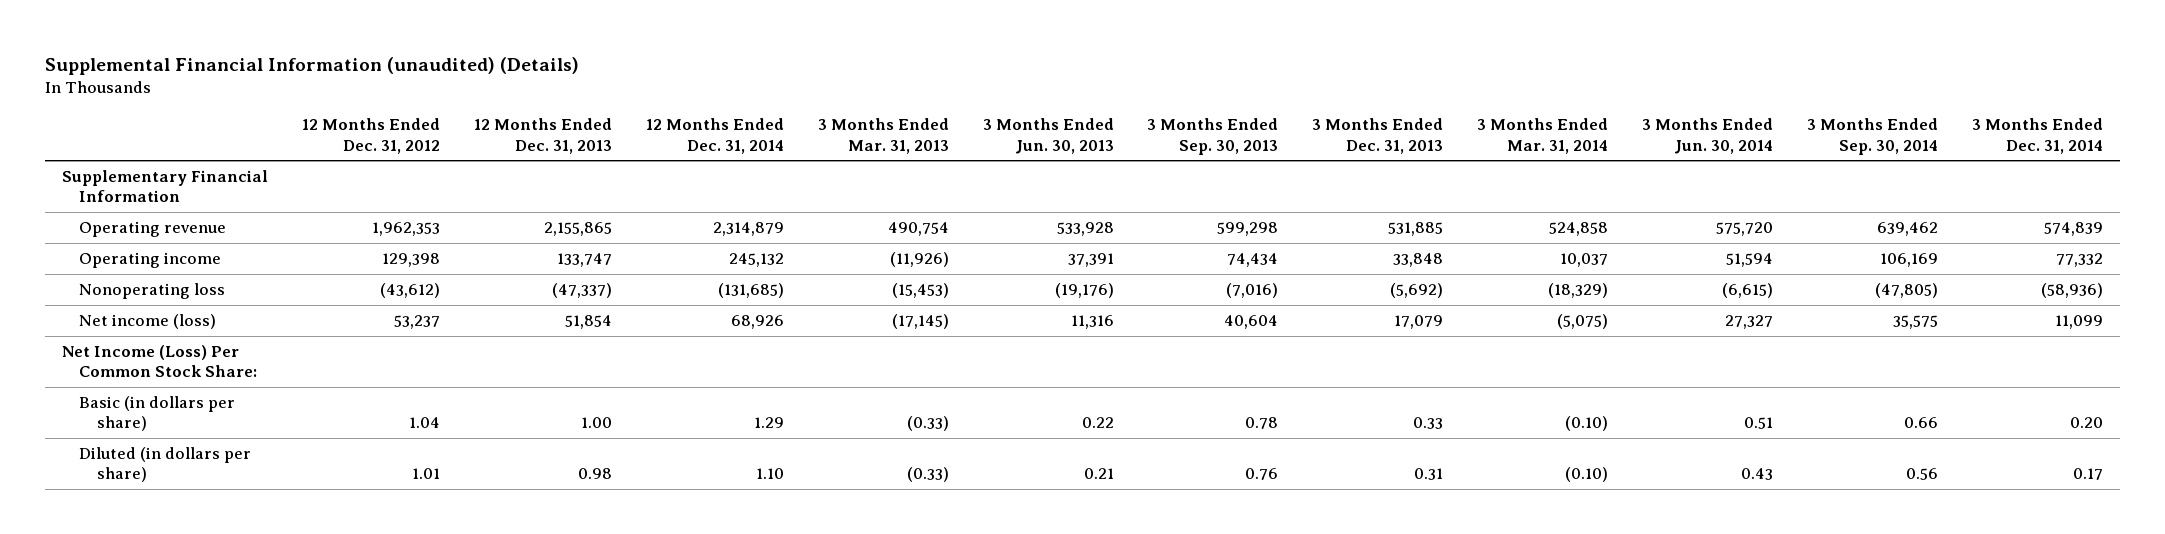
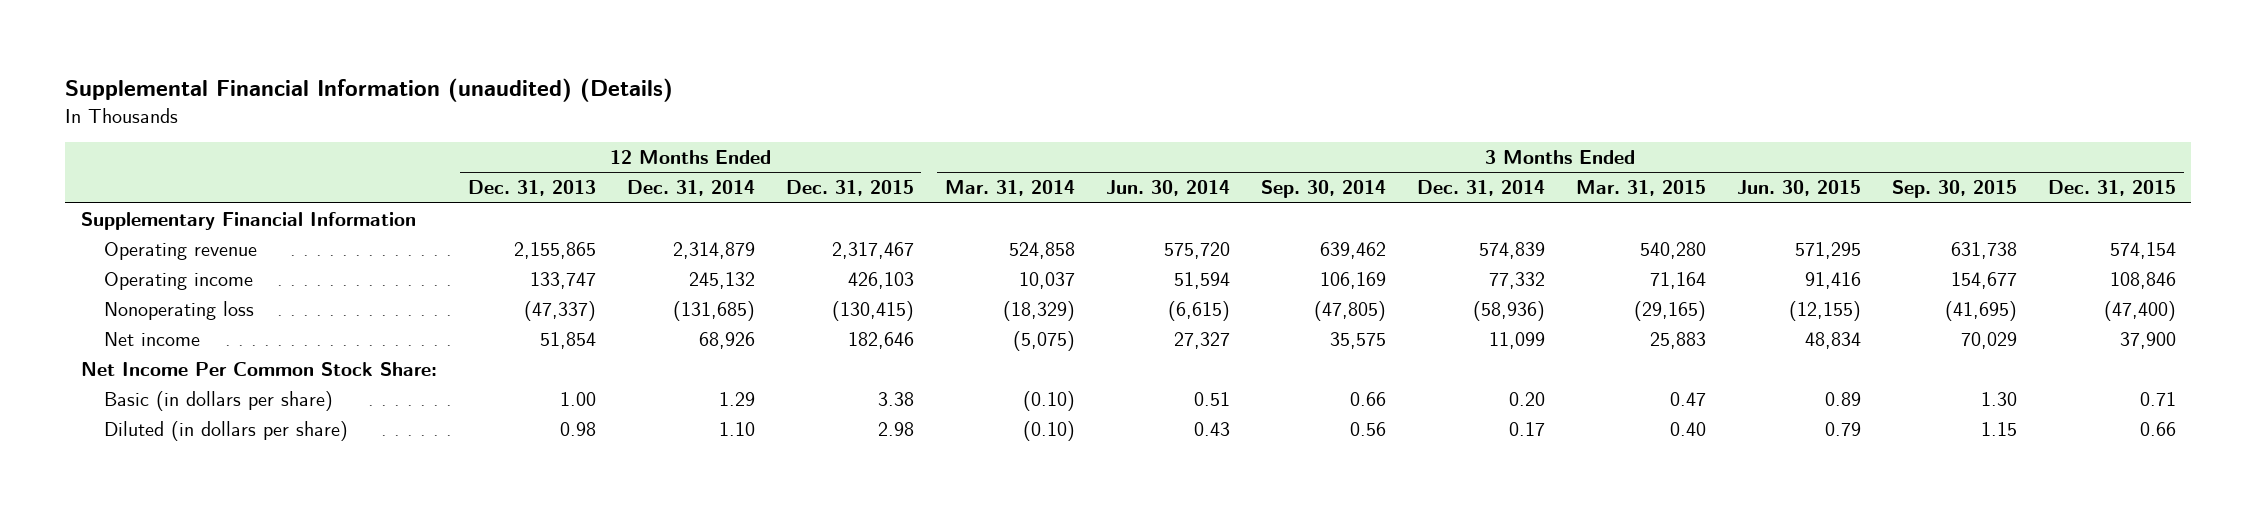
- | 12 Months Ended Dec. 31, 2012 | 12 Months Ended Dec. 31, 2013 | 12 Months Ended Dec. 31, 2014 | 3 Months Ended Mar. 31, 2013 | 3 Months Ended Jun. 30, 2013 | 3 Months Ended Sep. 30, 2013 | 3 Months Ended Dec. 31, 2013 | 3 Months Ended Mar. 31, 2014 | 3 Months Ended Jun. 30, 2014 | 3 Months Ended Sep. 30, 2014 | 3 Months Ended Dec. 31, 2014
+ | 12 Months Ended Dec. 31, 2013 | 12 Months Ended Dec. 31, 2014 | 12 Months Ended Dec. 31, 2015 | 3 Months Ended Mar. 31, 2014 | 3 Months Ended Jun. 30, 2014 | 3 Months Ended Sep. 30, 2014 | 3 Months Ended Dec. 31, 2014 | 3 Months Ended Mar. 31, 2015 | 3 Months Ended Jun. 30, 2015 | 3 Months Ended Sep. 30, 2015 | 3 Months Ended Dec. 31, 2015
- Net income (loss) | 53,237 | 51,854 | 68,926 | (17,145) | 11,316 | 40,604 | 17,079 | (5,075) | 27,327 | 35,575 | 11,099
- Net Income (Loss) Per Common Stock Share:
+ Net income | 51,854 | 68,926 | 182,646 | (5,075) | 27,327 | 35,575 | 11,099 | 25,883 | 48,834 | 70,029 | 37,900
+ Net Income Per Common Stock Share:

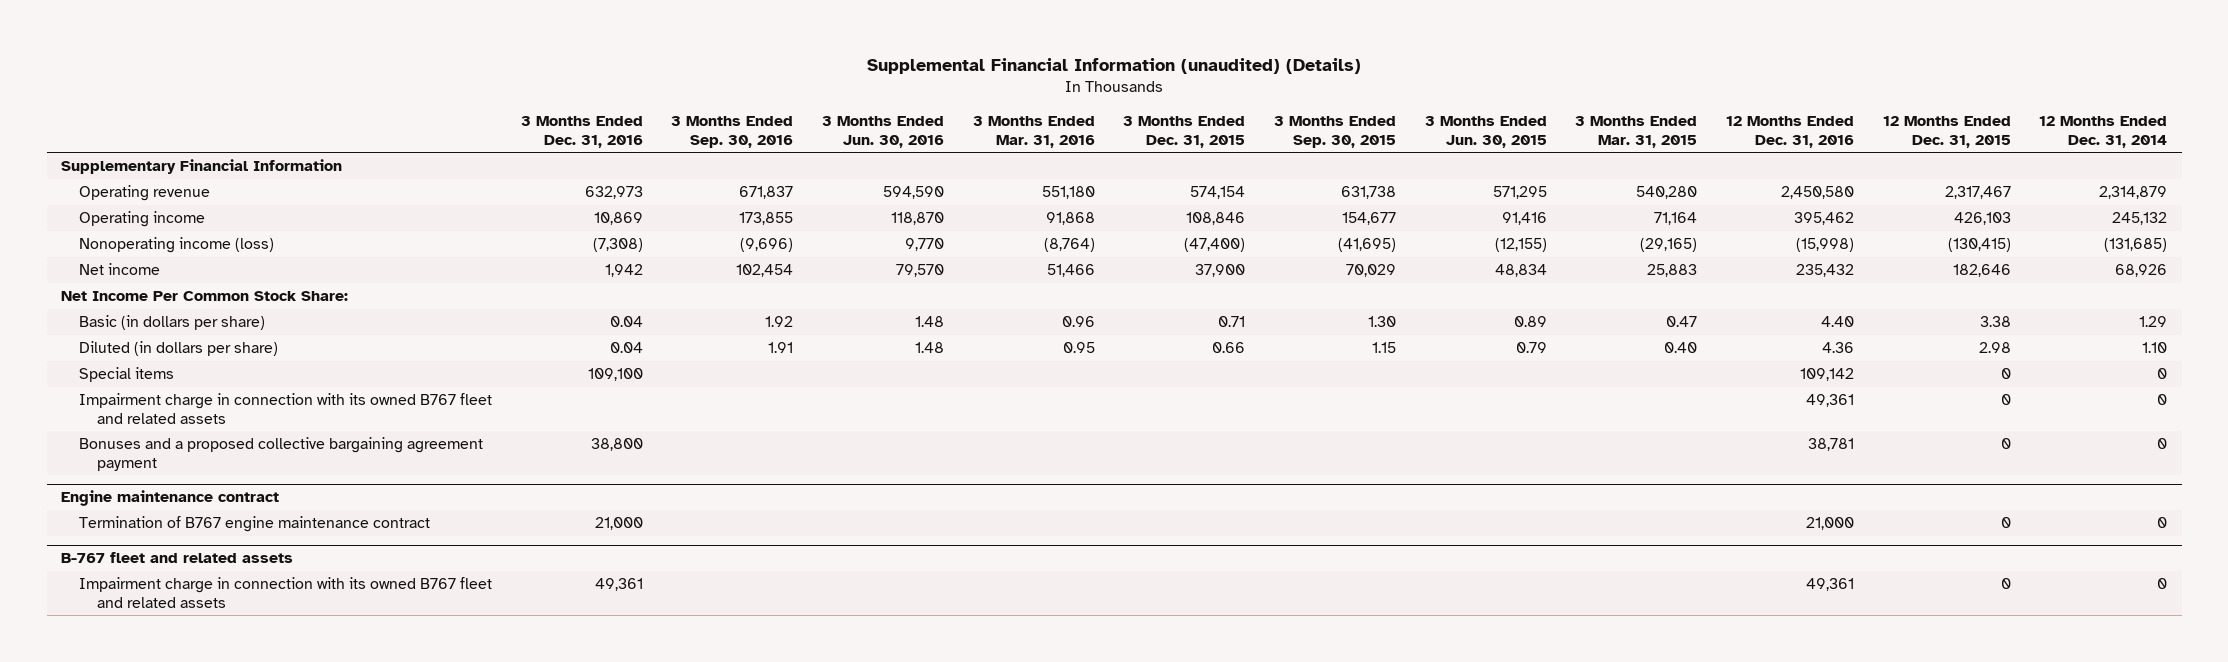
- | 12 Months Ended Dec. 31, 2013 | 12 Months Ended Dec. 31, 2014 | 12 Months Ended Dec. 31, 2015 | 3 Months Ended Mar. 31, 2014 | 3 Months Ended Jun. 30, 2014 | 3 Months Ended Sep. 30, 2014 | 3 Months Ended Dec. 31, 2014 | 3 Months Ended Mar. 31, 2015 | 3 Months Ended Jun. 30, 2015 | 3 Months Ended Sep. 30, 2015 | 3 Months Ended Dec. 31, 2015
+ | 3 Months Ended Dec. 31, 2016 | 3 Months Ended Sep. 30, 2016 | 3 Months Ended Jun. 30, 2016 | 3 Months Ended Mar. 31, 2016 | 3 Months Ended Dec. 31, 2015 | 3 Months Ended Sep. 30, 2015 | 3 Months Ended Jun. 30, 2015 | 3 Months Ended Mar. 31, 2015 | 12 Months Ended Dec. 31, 2016 | 12 Months Ended Dec. 31, 2015 | 12 Months Ended Dec. 31, 2014
- Nonoperating loss | (47,337) | (131,685) | (130,415) | (18,329) | (6,615) | (47,805) | (58,936) | (29,165) | (12,155) | (41,695) | (47,400)
+ Nonoperating income (loss) | (7,308) | (9,696) | 9,770 | (8,764) | (47,400) | (41,695) | (12,155) | (29,165) | (15,998) | (130,415) | (131,685)
+ Special items | 109,100 | | | | | | | | 109,142 | 0 | 0
+ Impairment charge in connection with its owned B767 fleet and related assets | | | | | | | | | 49,361 | 0 | 0
+ Bonuses and a proposed collective bargaining agreement payment | 38,800 | | | | | | | | 38,781 | 0 | 0
+ Engine maintenance contract
+ Termination of B767 engine maintenance contract | 21,000 | | | | | | | | 21,000 | 0 | 0
+ B-767 fleet and related assets
+ Impairment charge in connection with its owned B767 fleet and related assets | 49,361 | | | | | | | | 49,361 | 0 | 0

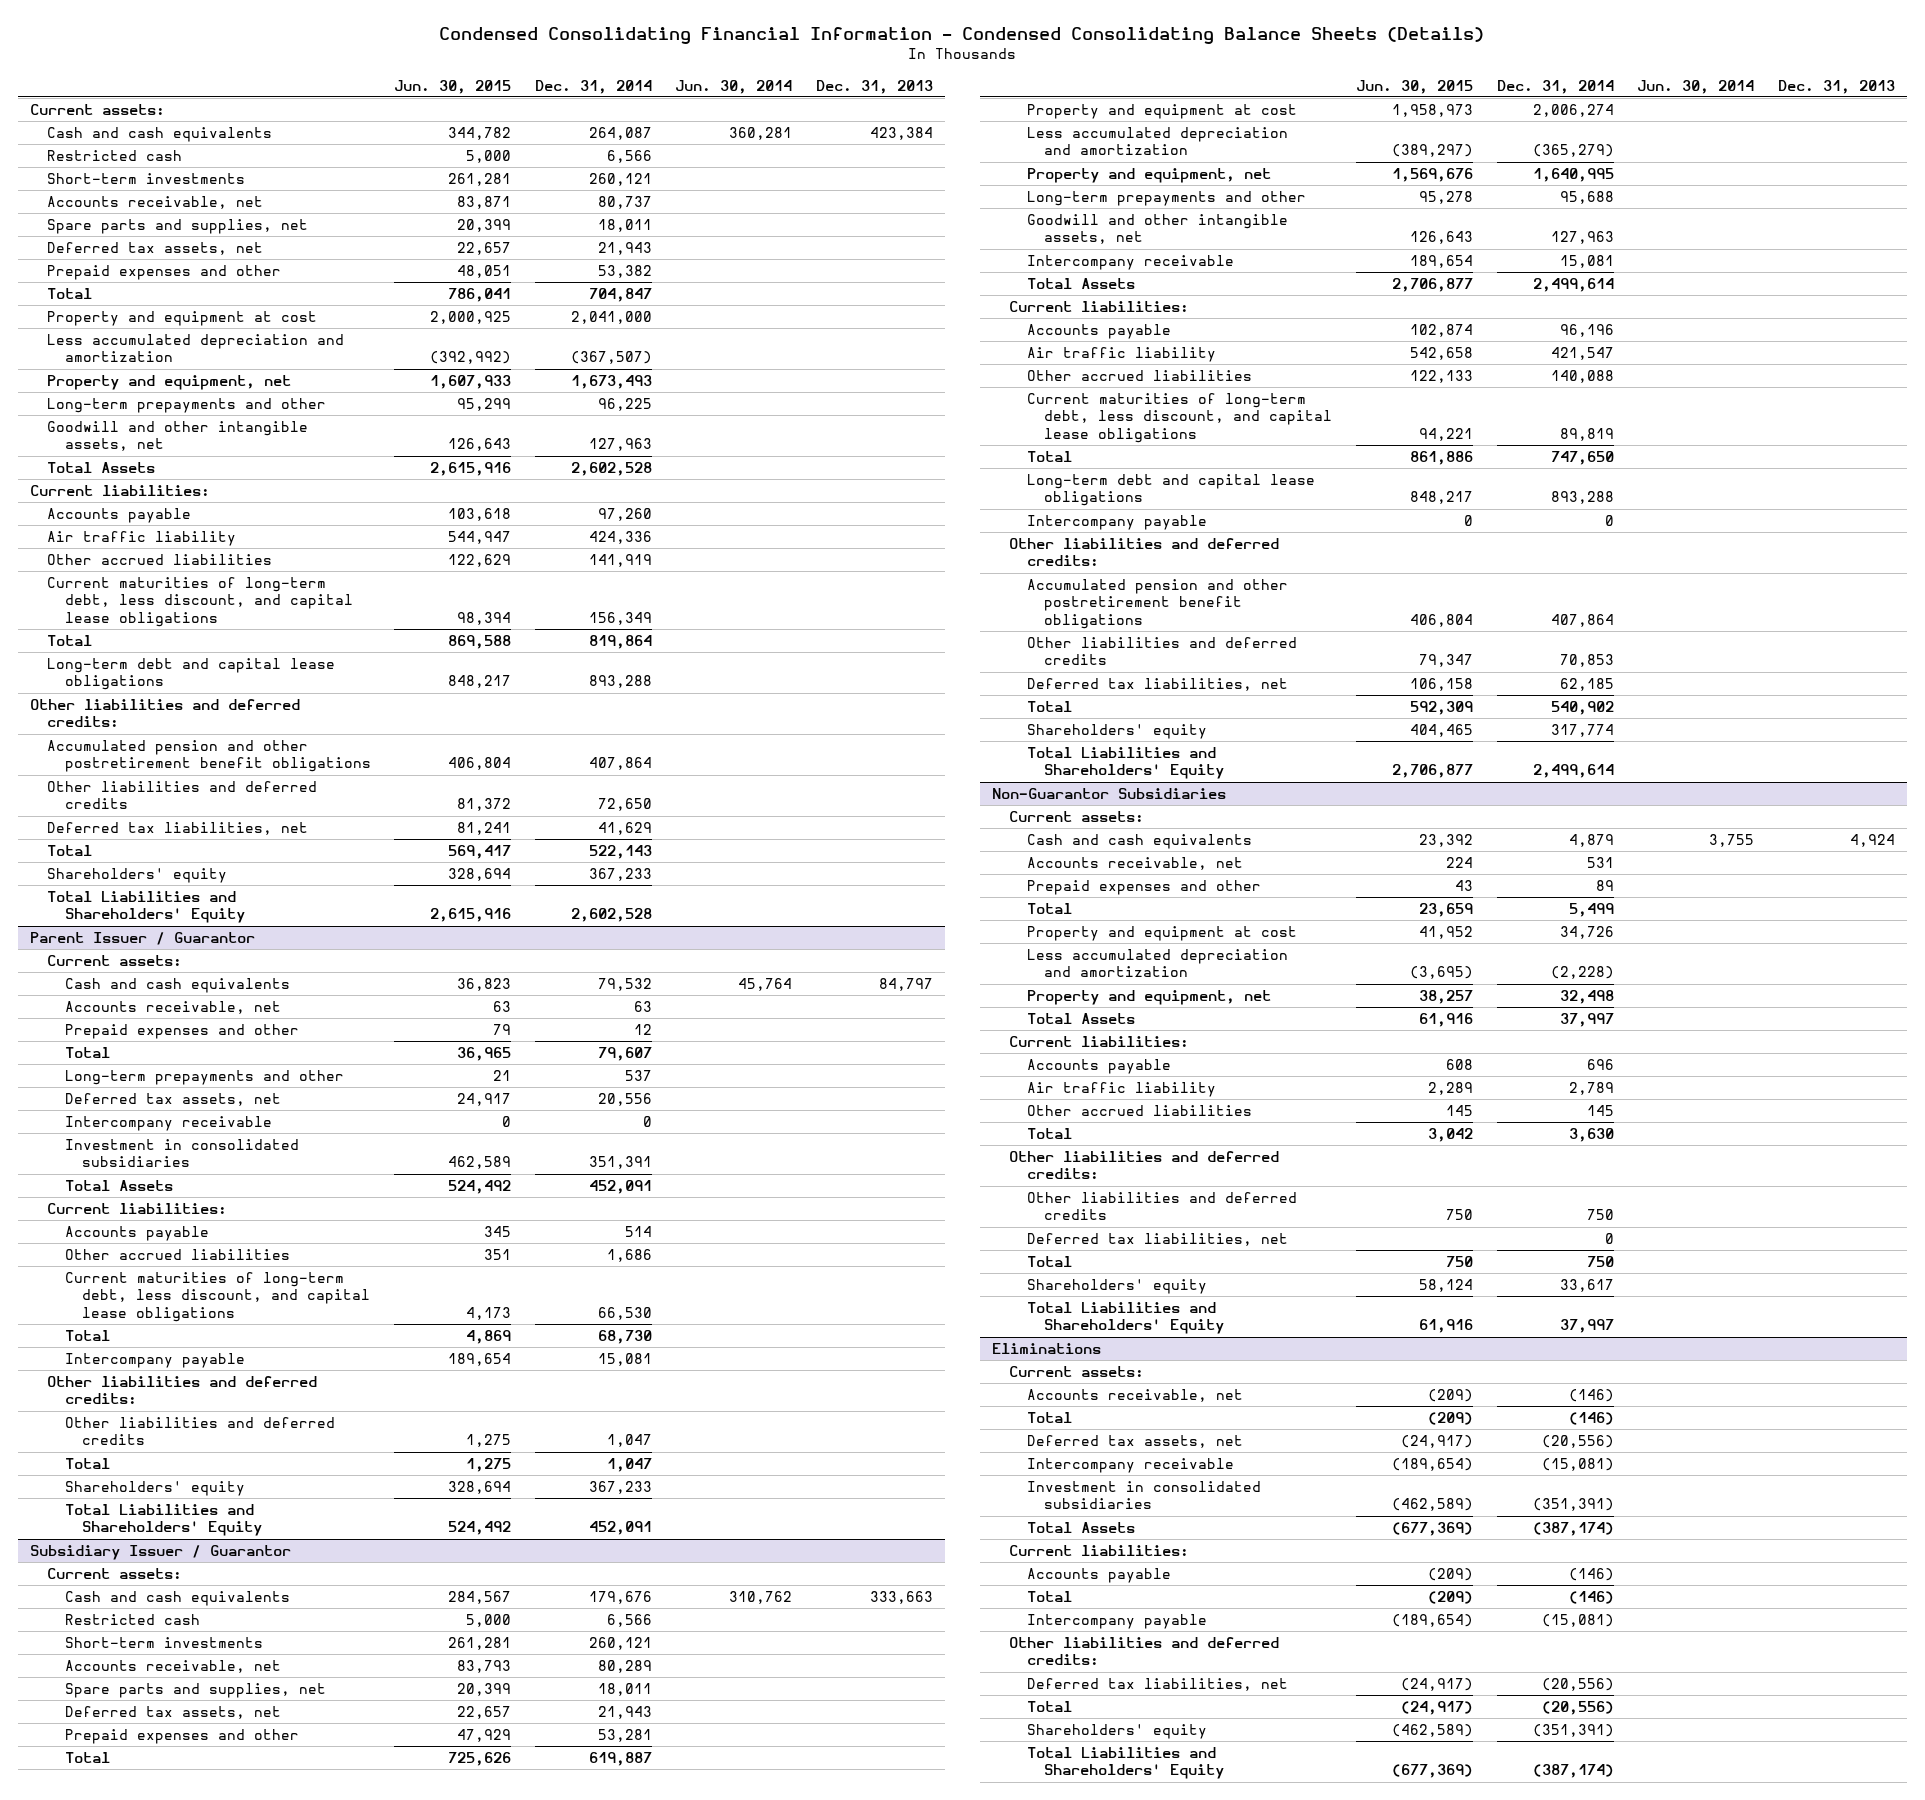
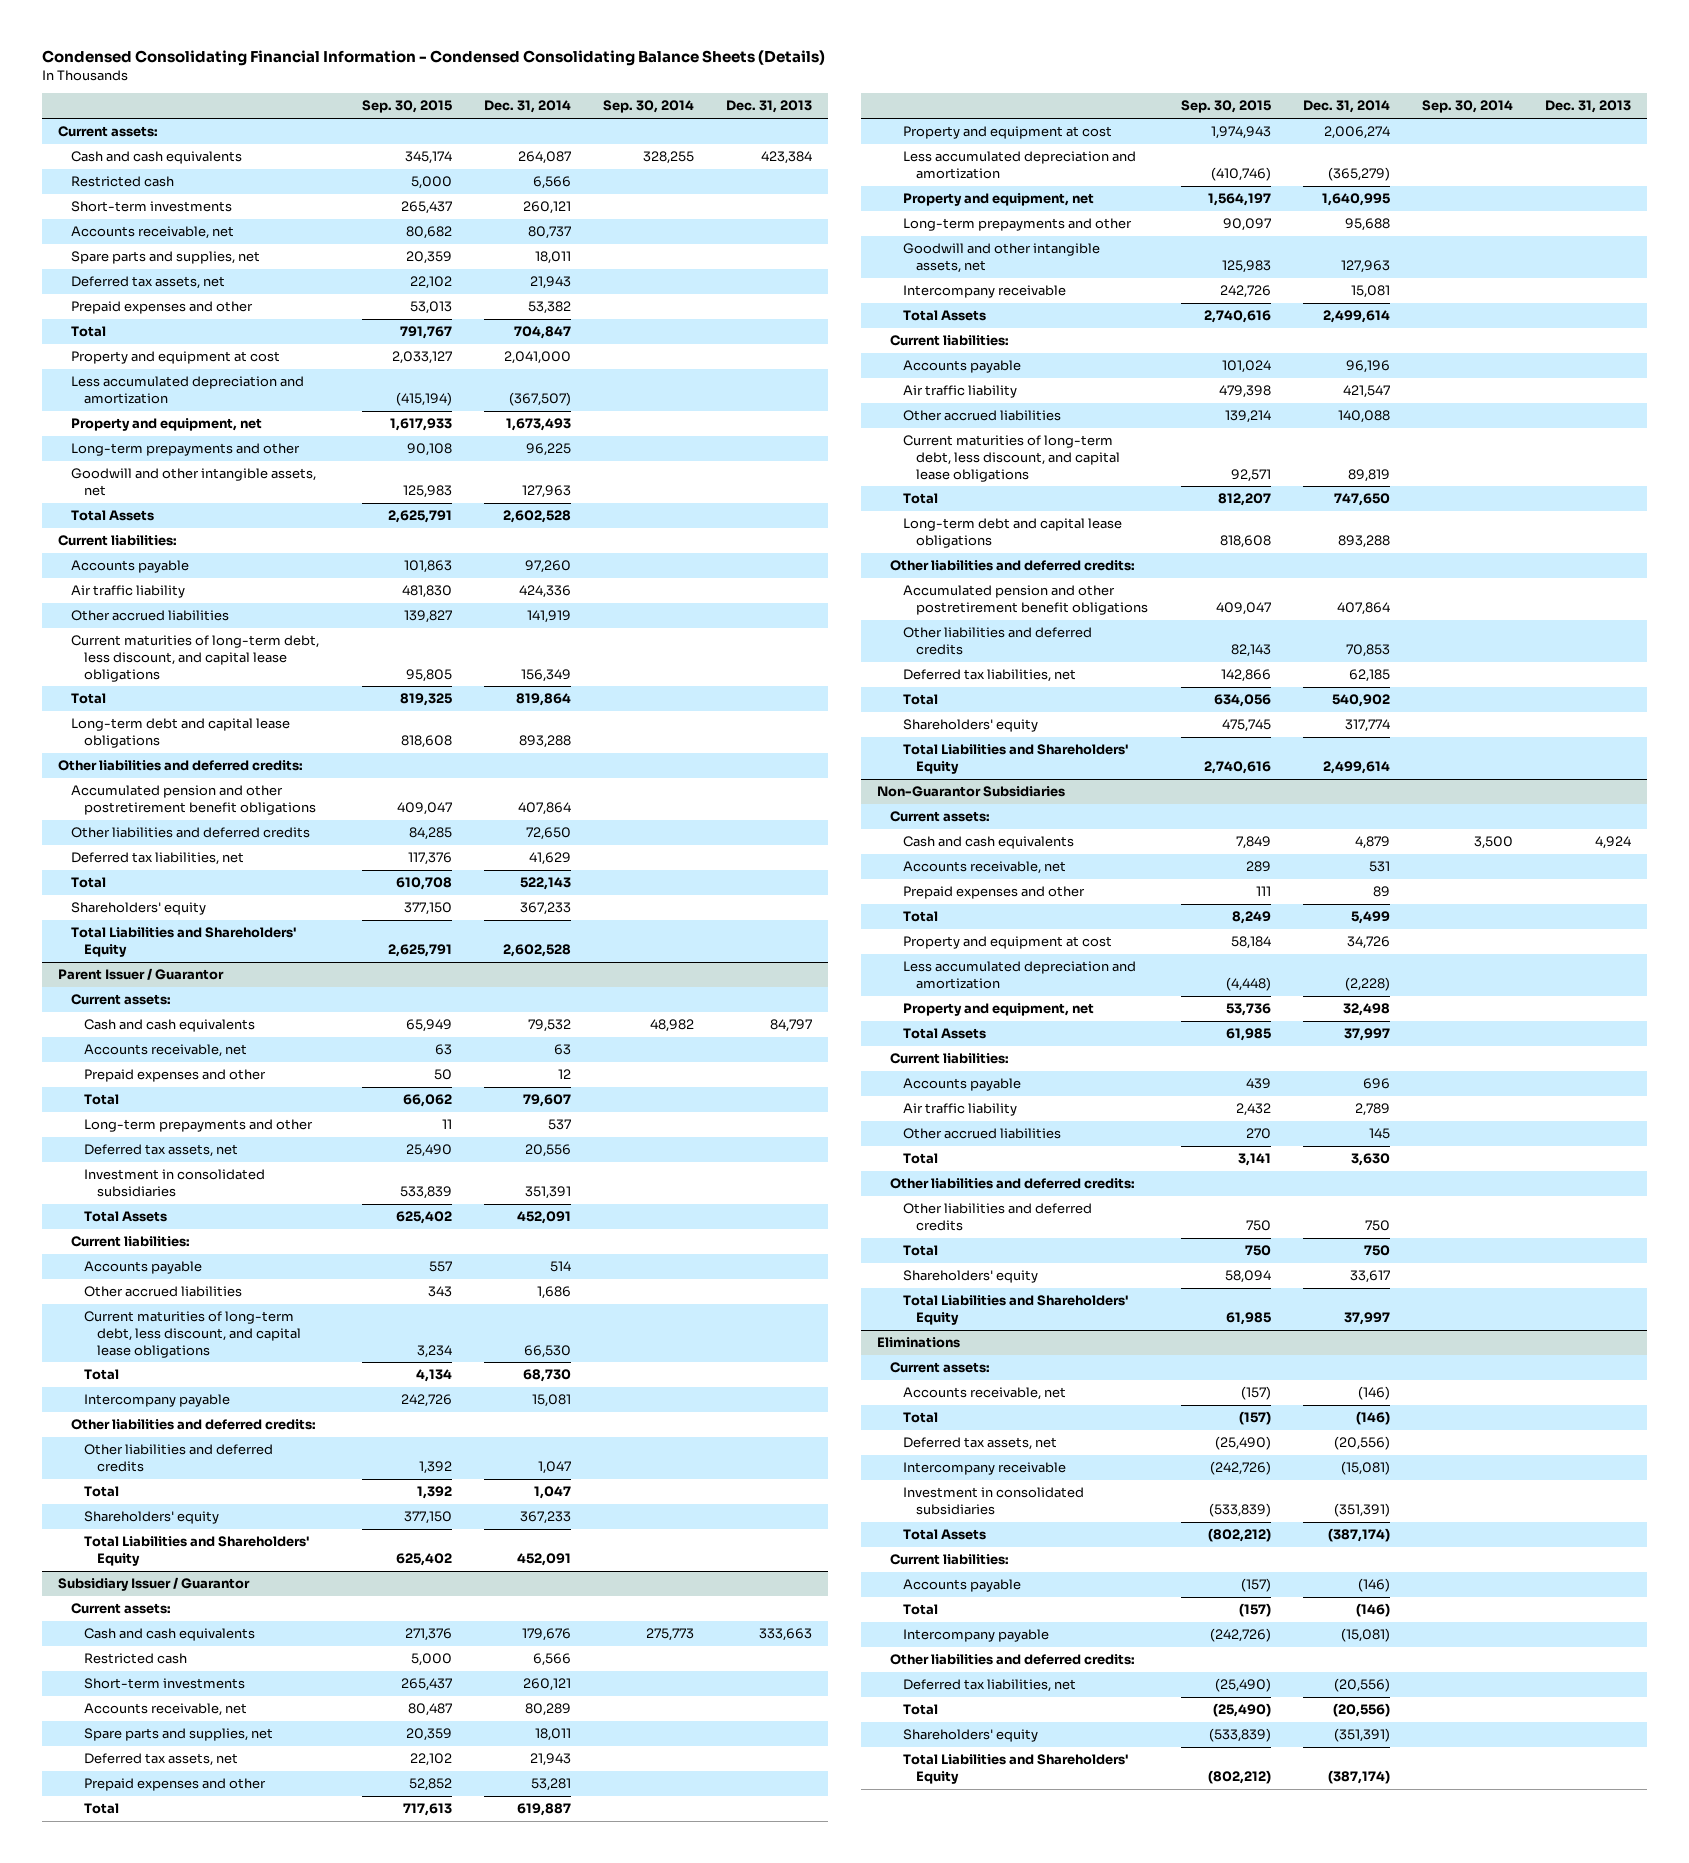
- | Jun. 30, 2015 | Dec. 31, 2014 | Jun. 30, 2014 | Dec. 31, 2013
+ | Sep. 30, 2015 | Dec. 31, 2014 | Sep. 30, 2014 | Dec. 31, 2013
@ Parent Issuer / Guarantor
- Intercompany receivable | 0 | 0 | |
@ Subsidiary Issuer / Guarantor
- Intercompany payable | 0 | 0 | |
@ Non-Guarantor Subsidiaries
- Deferred tax liabilities, net | | 0 | |

